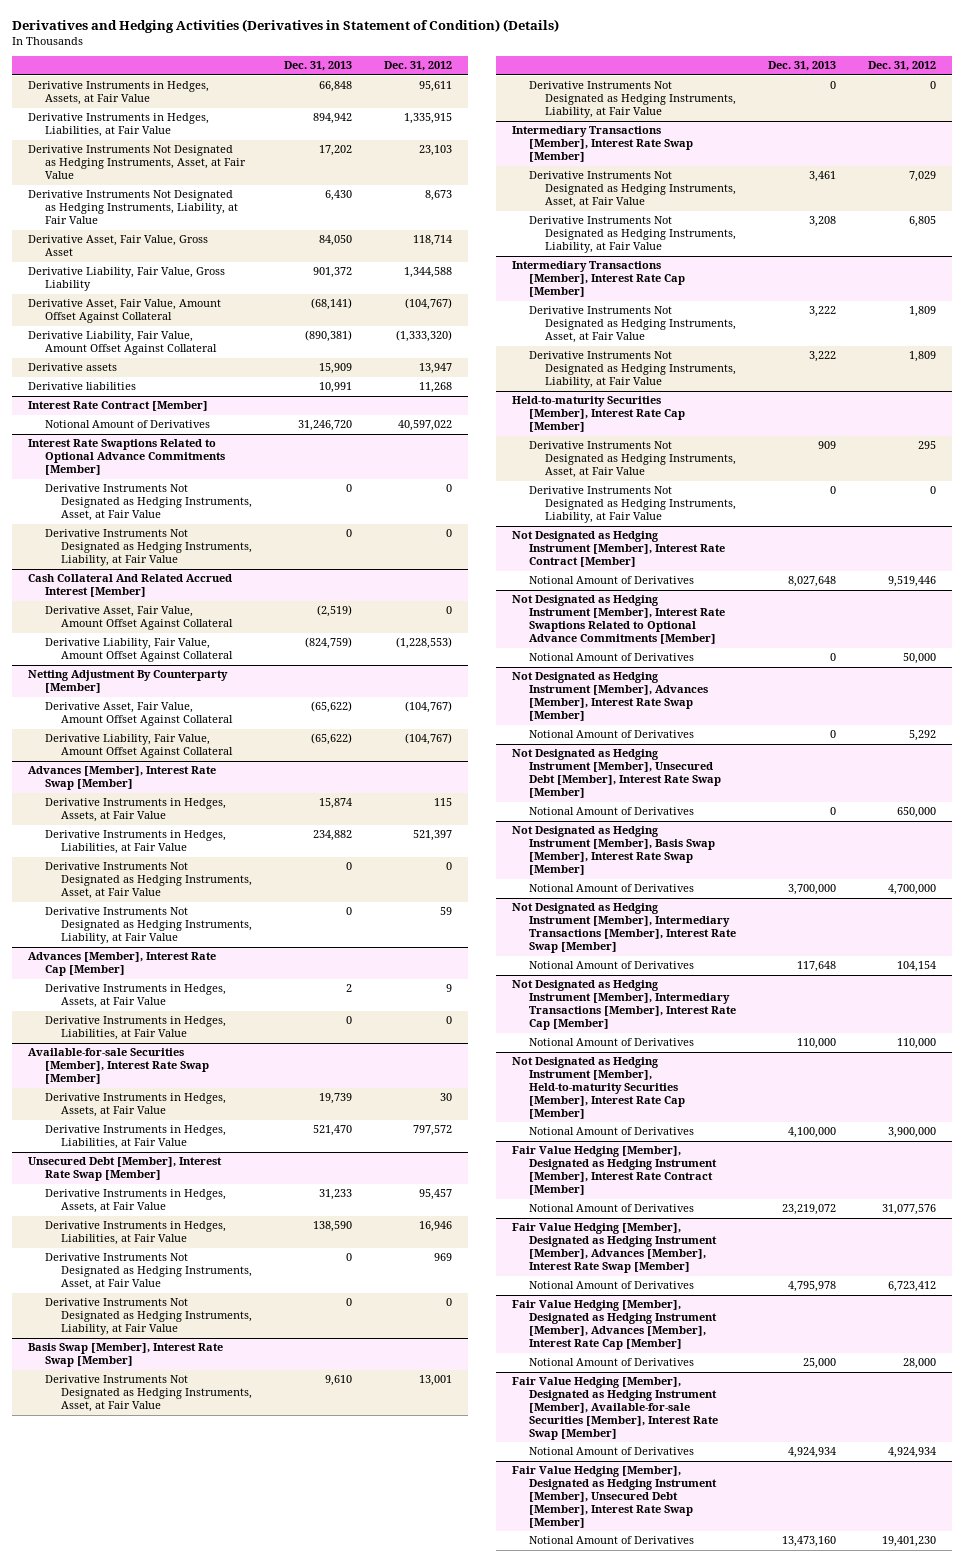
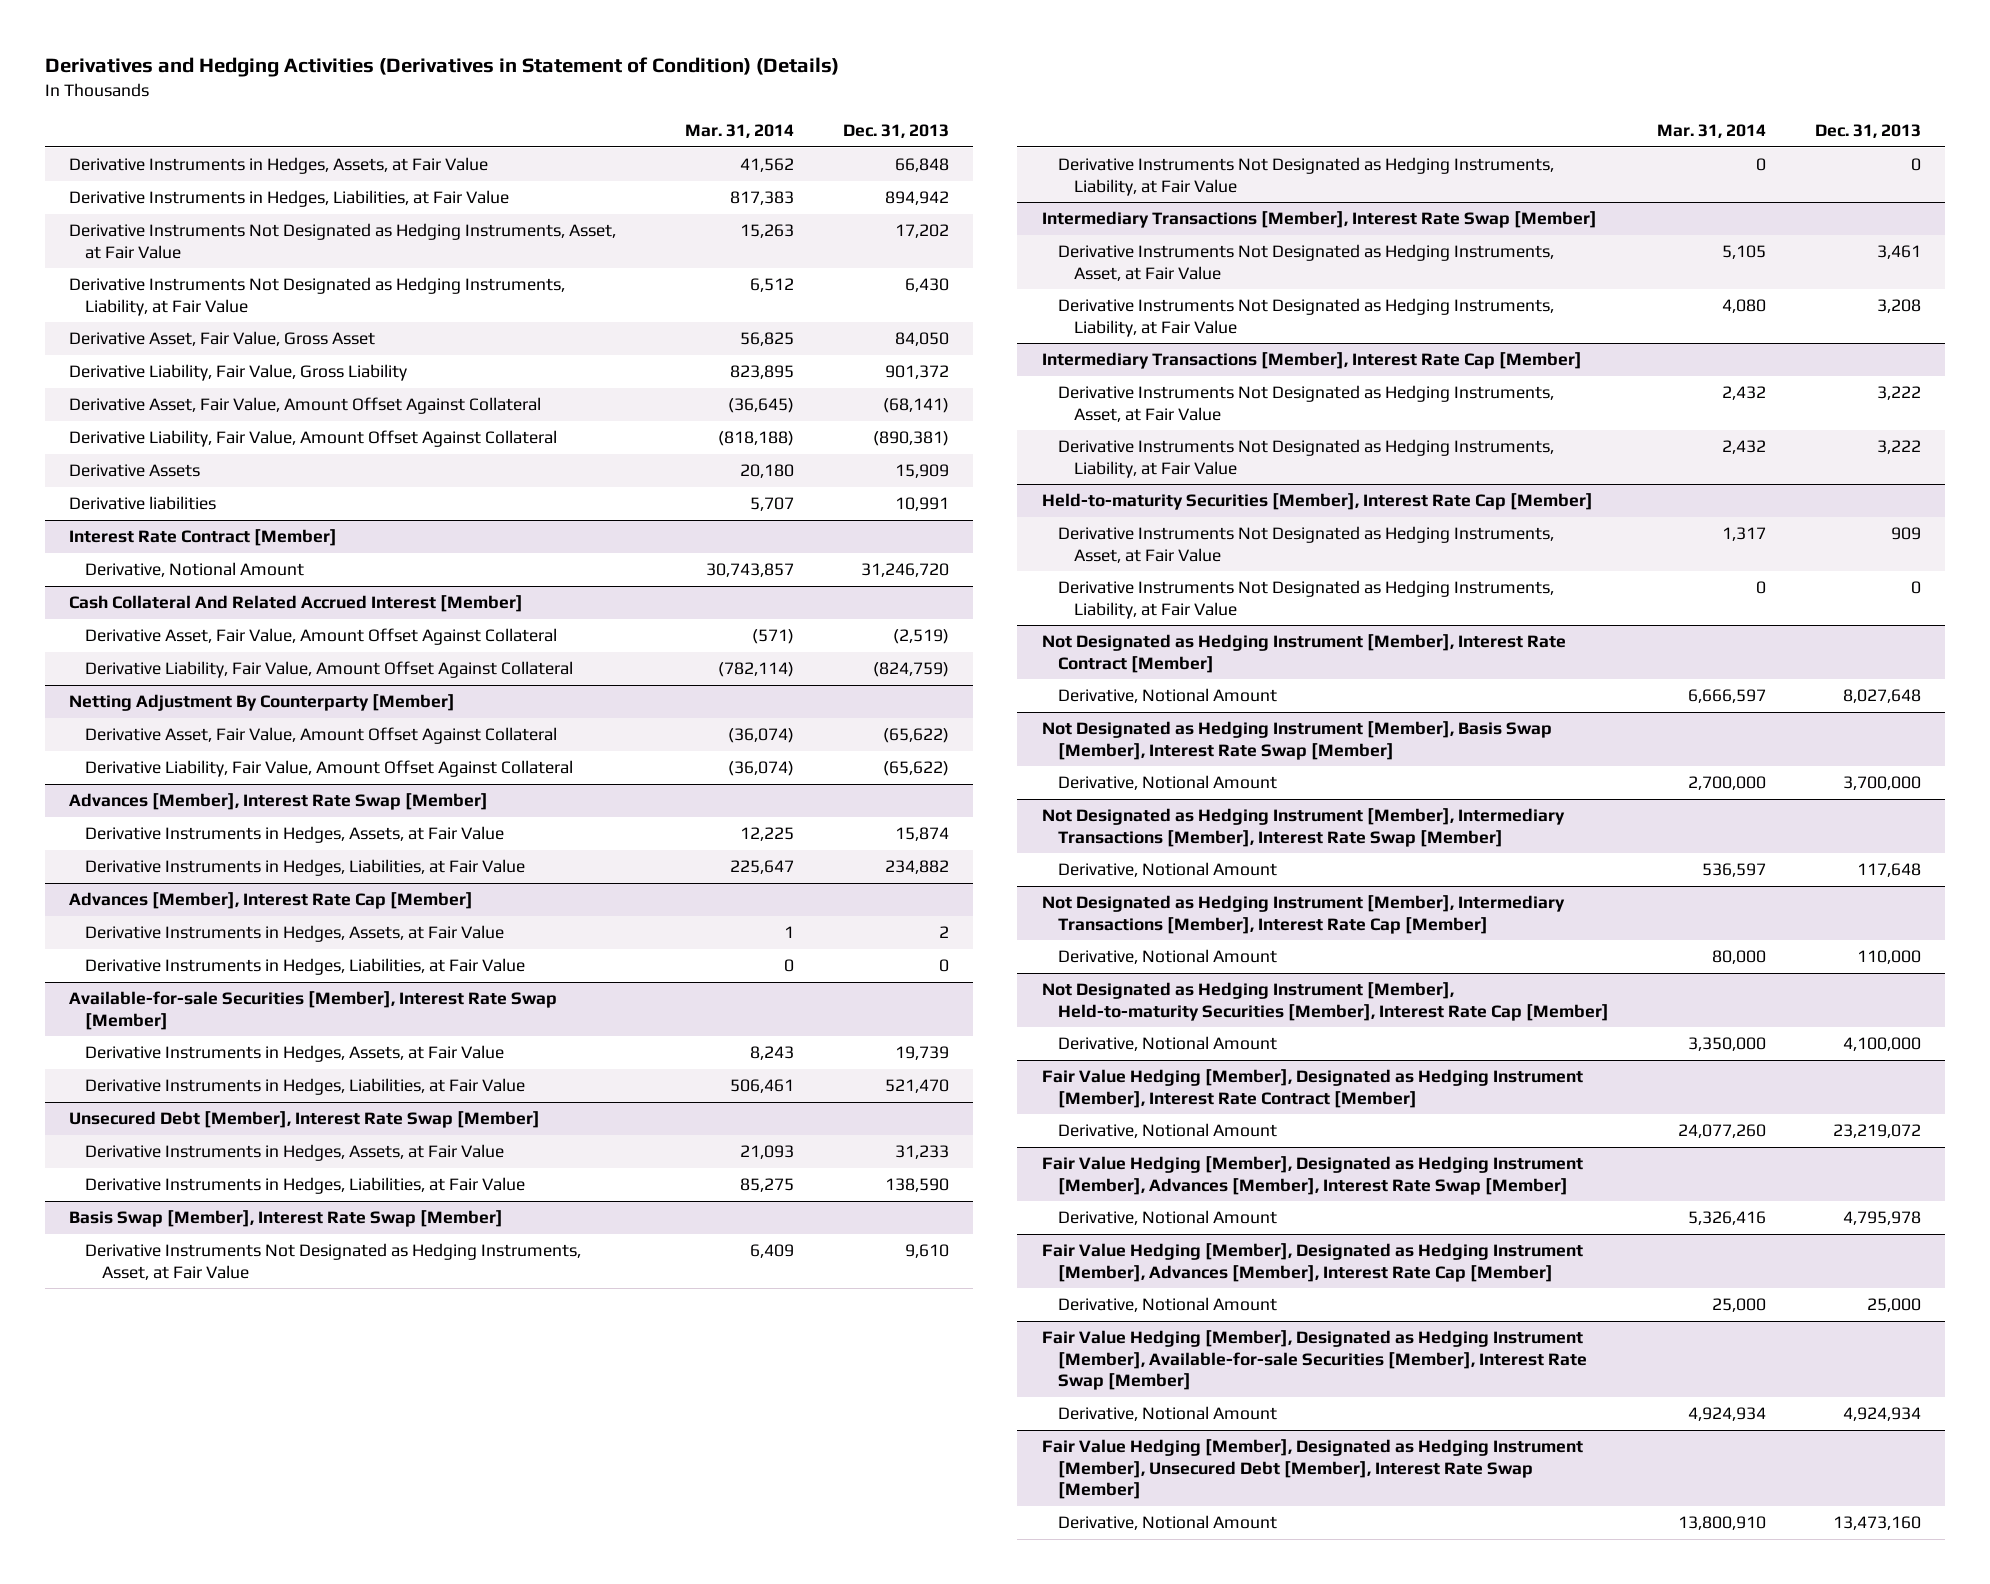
- | Dec. 31, 2013 | Dec. 31, 2012
+ | Mar. 31, 2014 | Dec. 31, 2013
- Derivative assets | 15,909 | 13,947
+ Derivative Assets | 20,180 | 15,909
@ Interest Rate Contract [Member]
- Notional Amount of Derivatives | 31,246,720 | 40,597,022
- Interest Rate Swaptions Related to Optional Advance Commitments [Member]
- Derivative Instruments Not Designated as Hedging Instruments, Asset, at Fair Value | 0 | 0
- Derivative Instruments Not Designated as Hedging Instruments, Liability, at Fair Value | 0 | 0
@ Interest Rate Contract [Member]
+ Derivative, Notional Amount | 30,743,857 | 31,246,720
@ Advances [Member], Interest Rate Swap [Member]
- Derivative Instruments Not Designated as Hedging Instruments, Asset, at Fair Value | 0 | 0
- Derivative Instruments Not Designated as Hedging Instruments, Liability, at Fair Value | 0 | 59
@ Unsecured Debt [Member], Interest Rate Swap [Member]
- Derivative Instruments Not Designated as Hedging Instruments, Asset, at Fair Value | 0 | 969
- Derivative Instruments Not Designated as Hedging Instruments, Liability, at Fair Value | 0 | 0
@ Not Designated as Hedging Instrument [Member], Interest Rate Contract [Member]
- Notional Amount of Derivatives | 8,027,648 | 9,519,446
- Not Designated as Hedging Instrument [Member], Interest Rate Swaptions Related to Optional Advance Commitments [Member]
- Notional Amount of Derivatives | 0 | 50,000
- Not Designated as Hedging Instrument [Member], Advances [Member], Interest Rate Swap [Member]
- Notional Amount of Derivatives | 0 | 5,292
- Not Designated as Hedging Instrument [Member], Unsecured Debt [Member], Interest Rate Swap [Member]
- Notional Amount of Derivatives | 0 | 650,000
@ Not Designated as Hedging Instrument [Member], Interest Rate Contract [Member]
+ Derivative, Notional Amount | 6,666,597 | 8,027,648
@ Not Designated as Hedging Instrument [Member], Basis Swap [Member], Interest Rate Swap [Member]
- Notional Amount of Derivatives | 3,700,000 | 4,700,000
+ Derivative, Notional Amount | 2,700,000 | 3,700,000
@ Not Designated as Hedging Instrument [Member], Intermediary Transactions [Member], Interest Rate Swap [Member]
- Notional Amount of Derivatives | 117,648 | 104,154
+ Derivative, Notional Amount | 536,597 | 117,648
@ Not Designated as Hedging Instrument [Member], Intermediary Transactions [Member], Interest Rate Cap [Member]
- Notional Amount of Derivatives | 110,000 | 110,000
+ Derivative, Notional Amount | 80,000 | 110,000
@ Not Designated as Hedging Instrument [Member], Held-to-maturity Securities [Member], Interest Rate Cap [Member]
- Notional Amount of Derivatives | 4,100,000 | 3,900,000
+ Derivative, Notional Amount | 3,350,000 | 4,100,000
@ Fair Value Hedging [Member], Designated as Hedging Instrument [Member], Interest Rate Contract [Member]
- Notional Amount of Derivatives | 23,219,072 | 31,077,576
+ Derivative, Notional Amount | 24,077,260 | 23,219,072
@ Fair Value Hedging [Member], Designated as Hedging Instrument [Member], Advances [Member], Interest Rate Swap [Member]
- Notional Amount of Derivatives | 4,795,978 | 6,723,412
+ Derivative, Notional Amount | 5,326,416 | 4,795,978
@ Fair Value Hedging [Member], Designated as Hedging Instrument [Member], Advances [Member], Interest Rate Cap [Member]
- Notional Amount of Derivatives | 25,000 | 28,000
+ Derivative, Notional Amount | 25,000 | 25,000
@ Fair Value Hedging [Member], Designated as Hedging Instrument [Member], Available-for-sale Securities [Member], Interest Rate Swap [Member]
- Notional Amount of Derivatives | 4,924,934 | 4,924,934
+ Derivative, Notional Amount | 4,924,934 | 4,924,934
@ Fair Value Hedging [Member], Designated as Hedging Instrument [Member], Unsecured Debt [Member], Interest Rate Swap [Member]
- Notional Amount of Derivatives | 13,473,160 | 19,401,230
+ Derivative, Notional Amount | 13,800,910 | 13,473,160

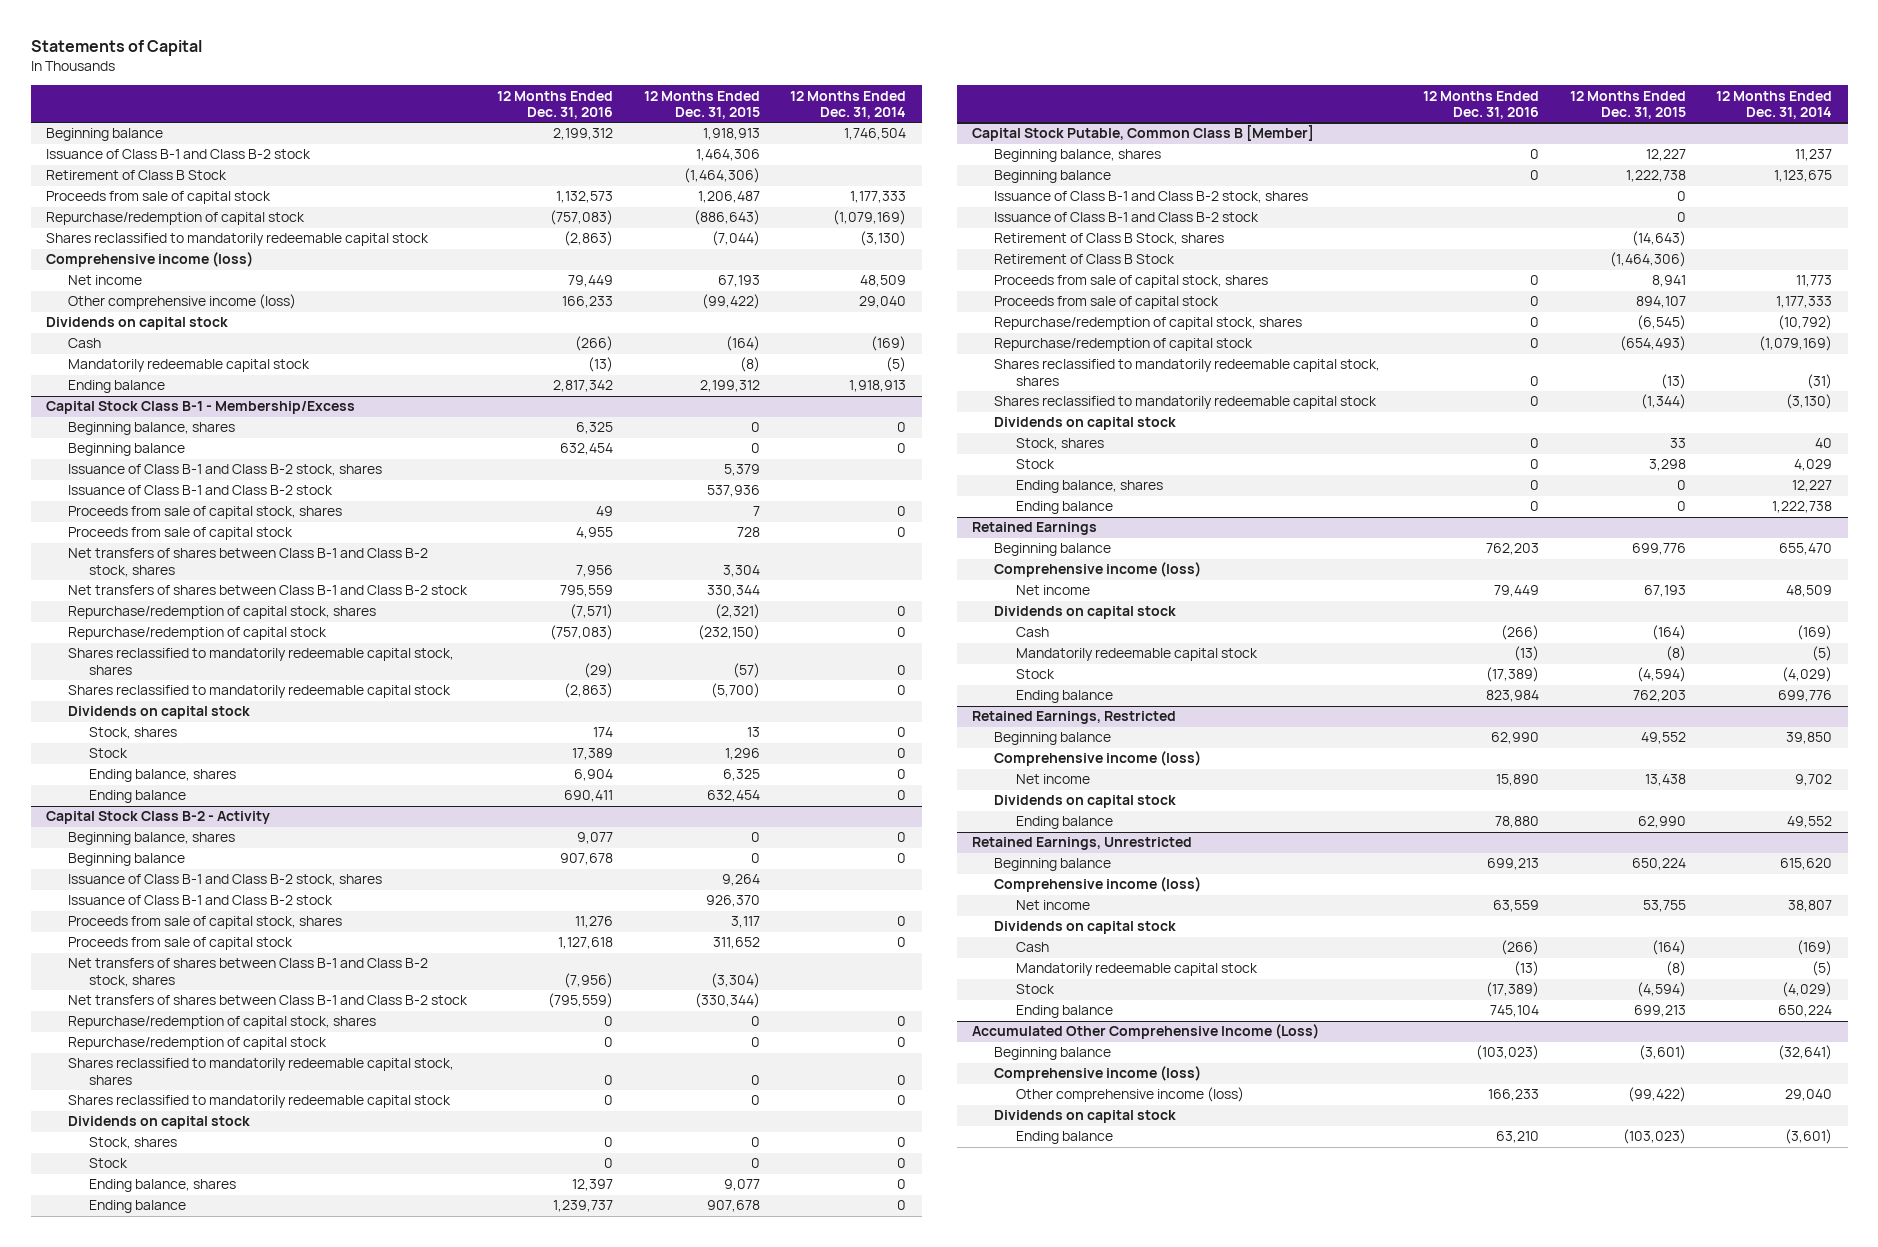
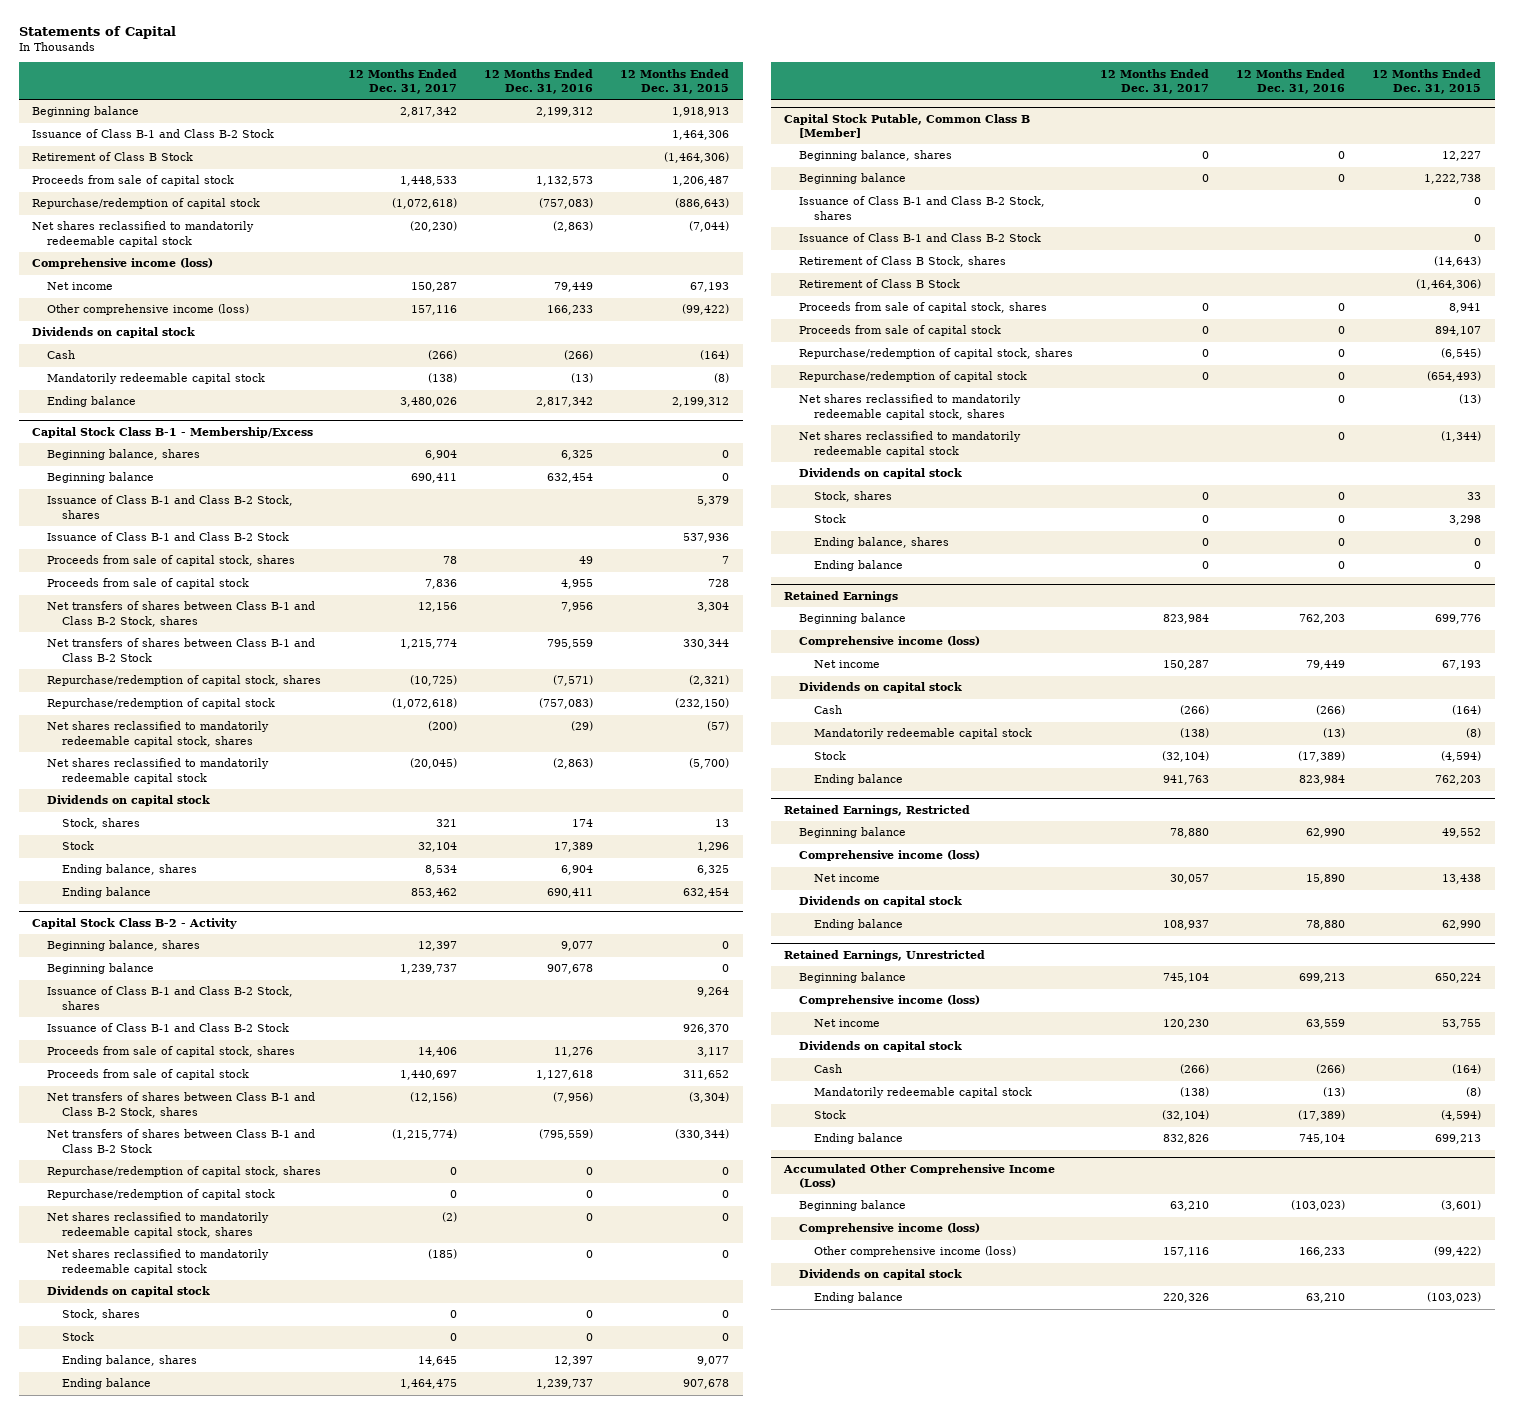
- | 12 Months Ended Dec. 31, 2016 | 12 Months Ended Dec. 31, 2015 | 12 Months Ended Dec. 31, 2014
+ | 12 Months Ended Dec. 31, 2017 | 12 Months Ended Dec. 31, 2016 | 12 Months Ended Dec. 31, 2015
- Issuance of Class B-1 and Class B-2 stock | | 1,464,306 |
+ Issuance of Class B-1 and Class B-2 Stock | | | 1,464,306
- Shares reclassified to mandatorily redeemable capital stock | (2,863) | (7,044) | (3,130)
+ Net shares reclassified to mandatorily redeemable capital stock | (20,230) | (2,863) | (7,044)
@ Capital Stock Class B-1 - Membership/Excess
- Issuance of Class B-1 and Class B-2 stock, shares | | 5,379 |
- Issuance of Class B-1 and Class B-2 stock | | 537,936 |
+ Issuance of Class B-1 and Class B-2 Stock, shares | | | 5,379
+ Issuance of Class B-1 and Class B-2 Stock | | | 537,936
- Net transfers of shares between Class B-1 and Class B-2 stock, shares | 7,956 | 3,304 |
- Net transfers of shares between Class B-1 and Class B-2 stock | 795,559 | 330,344 |
+ Net transfers of shares between Class B-1 and Class B-2 Stock, shares | 12,156 | 7,956 | 3,304
+ Net transfers of shares between Class B-1 and Class B-2 Stock | 1,215,774 | 795,559 | 330,344
- Shares reclassified to mandatorily redeemable capital stock, shares | (29) | (57) | 0
- Shares reclassified to mandatorily redeemable capital stock | (2,863) | (5,700) | 0
+ Net shares reclassified to mandatorily redeemable capital stock, shares | (200) | (29) | (57)
+ Net shares reclassified to mandatorily redeemable capital stock | (20,045) | (2,863) | (5,700)
@ Capital Stock Class B-2 - Activity
- Issuance of Class B-1 and Class B-2 stock, shares | | 9,264 |
- Issuance of Class B-1 and Class B-2 stock | | 926,370 |
+ Issuance of Class B-1 and Class B-2 Stock, shares | | | 9,264
+ Issuance of Class B-1 and Class B-2 Stock | | | 926,370
- Net transfers of shares between Class B-1 and Class B-2 stock, shares | (7,956) | (3,304) |
- Net transfers of shares between Class B-1 and Class B-2 stock | (795,559) | (330,344) |
+ Net transfers of shares between Class B-1 and Class B-2 Stock, shares | (12,156) | (7,956) | (3,304)
+ Net transfers of shares between Class B-1 and Class B-2 Stock | (1,215,774) | (795,559) | (330,344)
- Shares reclassified to mandatorily redeemable capital stock, shares | 0 | 0 | 0
- Shares reclassified to mandatorily redeemable capital stock | 0 | 0 | 0
+ Net shares reclassified to mandatorily redeemable capital stock, shares | (2) | 0 | 0
+ Net shares reclassified to mandatorily redeemable capital stock | (185) | 0 | 0
@ Capital Stock Putable, Common Class B [Member]
- Issuance of Class B-1 and Class B-2 stock, shares | | 0 |
- Issuance of Class B-1 and Class B-2 stock | | 0 |
+ Issuance of Class B-1 and Class B-2 Stock, shares | | | 0
+ Issuance of Class B-1 and Class B-2 Stock | | | 0
- Shares reclassified to mandatorily redeemable capital stock, shares | 0 | (13) | (31)
- Shares reclassified to mandatorily redeemable capital stock | 0 | (1,344) | (3,130)
+ Net shares reclassified to mandatorily redeemable capital stock, shares | | 0 | (13)
+ Net shares reclassified to mandatorily redeemable capital stock | | 0 | (1,344)

